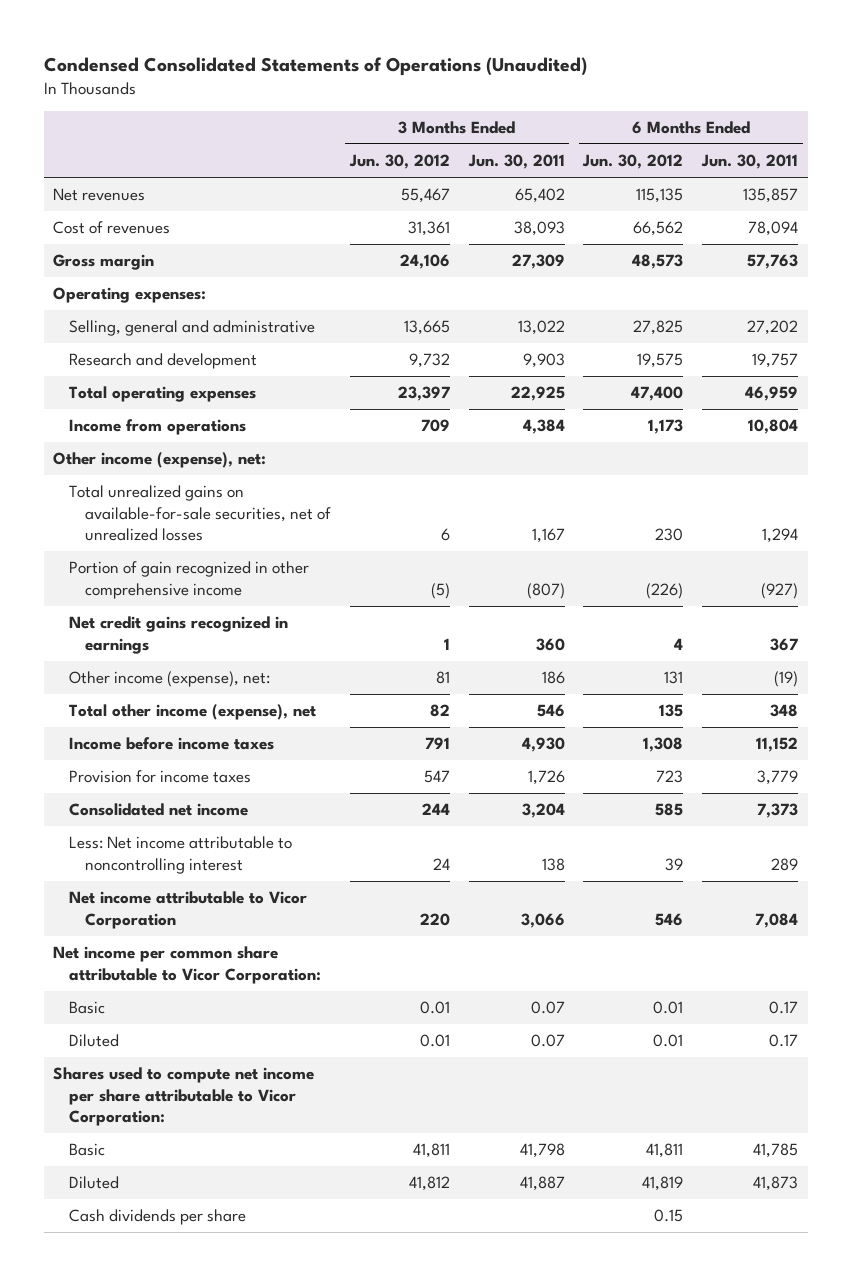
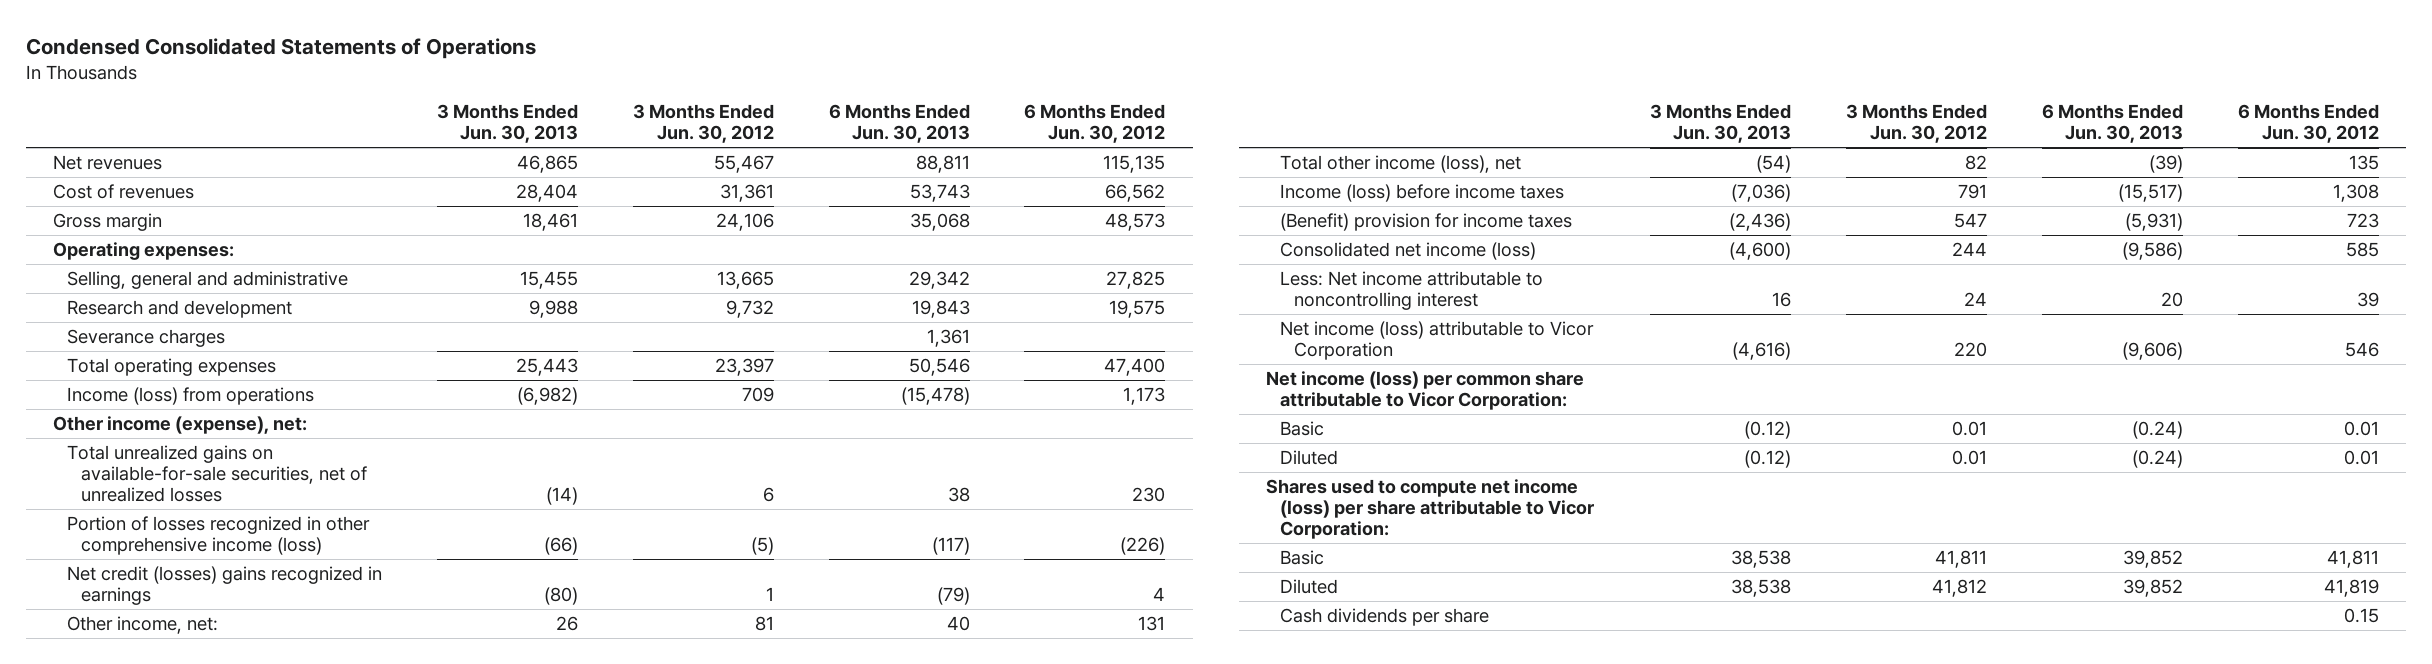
- Condensed Consolidated Statements of Operations (Unaudited)
+ Condensed Consolidated Statements of Operations
- | 3 Months Ended Jun. 30, 2012 | 3 Months Ended Jun. 30, 2011 | 6 Months Ended Jun. 30, 2012 | 6 Months Ended Jun. 30, 2011
+ | 3 Months Ended Jun. 30, 2013 | 3 Months Ended Jun. 30, 2012 | 6 Months Ended Jun. 30, 2013 | 6 Months Ended Jun. 30, 2012
+ Severance charges | | | 1,361 |
- Income from operations | 709 | 4,384 | 1,173 | 10,804
+ Income (loss) from operations | (6,982) | 709 | (15,478) | 1,173
- Portion of gain recognized in other comprehensive income | (5) | (807) | (226) | (927)
- Net credit gains recognized in earnings | 1 | 360 | 4 | 367
- Other income (expense), net: | 81 | 186 | 131 | (19)
- Total other income (expense), net | 82 | 546 | 135 | 348
- Income before income taxes | 791 | 4,930 | 1,308 | 11,152
- Provision for income taxes | 547 | 1,726 | 723 | 3,779
- Consolidated net income | 244 | 3,204 | 585 | 7,373
+ Portion of losses recognized in other comprehensive income (loss) | (66) | (5) | (117) | (226)
+ Net credit (losses) gains recognized in earnings | (80) | 1 | (79) | 4
+ Other income, net: | 26 | 81 | 40 | 131
+ Total other income (loss), net | (54) | 82 | (39) | 135
+ Income (loss) before income taxes | (7,036) | 791 | (15,517) | 1,308
+ (Benefit) provision for income taxes | (2,436) | 547 | (5,931) | 723
+ Consolidated net income (loss) | (4,600) | 244 | (9,586) | 585
- Net income attributable to Vicor Corporation | 220 | 3,066 | 546 | 7,084
- Net income per common share attributable to Vicor Corporation:
+ Net income (loss) attributable to Vicor Corporation | (4,616) | 220 | (9,606) | 546
+ Net income (loss) per common share attributable to Vicor Corporation:
- Shares used to compute net income per share attributable to Vicor Corporation:
+ Shares used to compute net income (loss) per share attributable to Vicor Corporation:

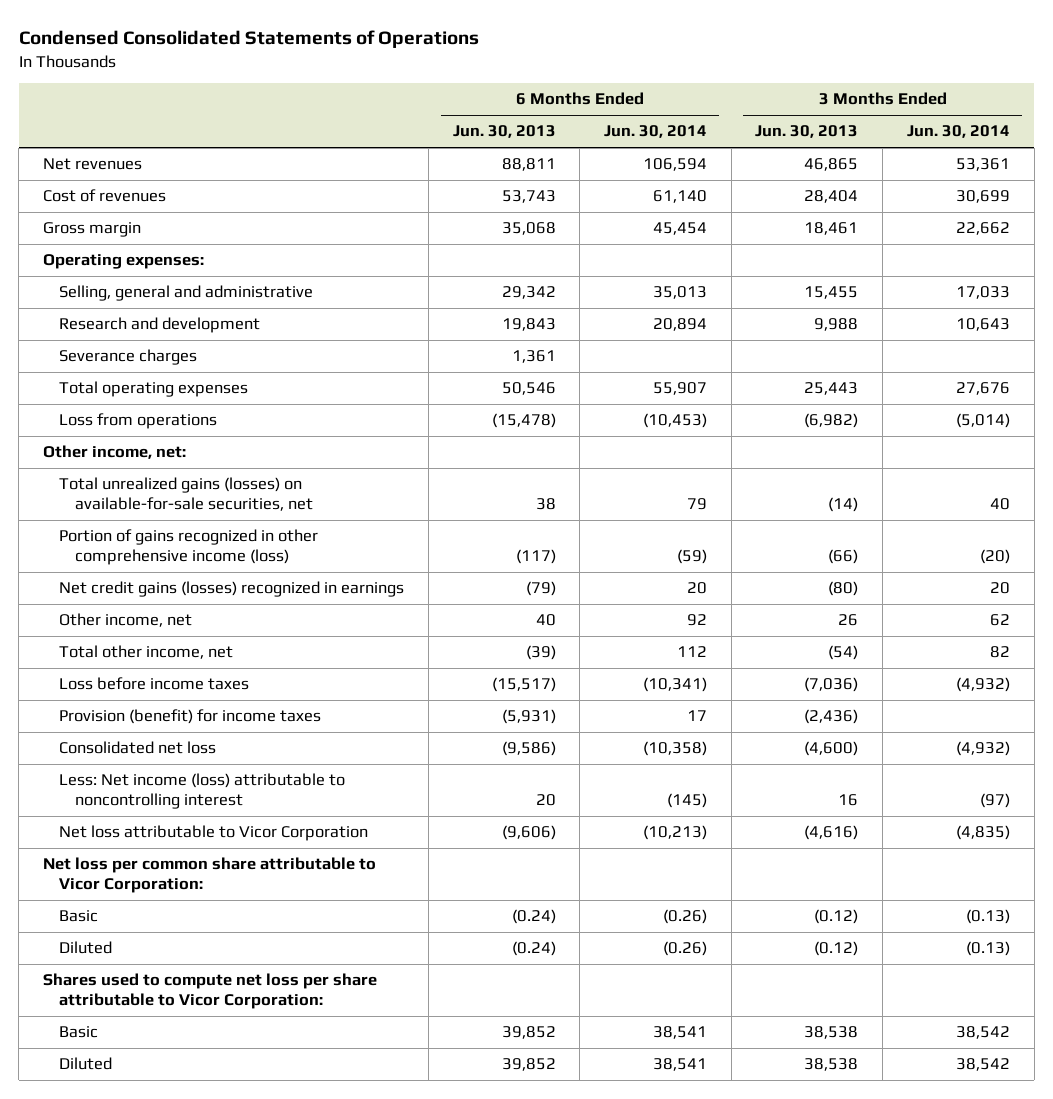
- | 3 Months Ended Jun. 30, 2013 | 3 Months Ended Jun. 30, 2012 | 6 Months Ended Jun. 30, 2013 | 6 Months Ended Jun. 30, 2012
+ | 6 Months Ended Jun. 30, 2013 | 6 Months Ended Jun. 30, 2014 | 3 Months Ended Jun. 30, 2013 | 3 Months Ended Jun. 30, 2014
- Income (loss) from operations | (6,982) | 709 | (15,478) | 1,173
- Other income (expense), net:
- Total unrealized gains on available-for-sale securities, net of unrealized losses | (14) | 6 | 38 | 230
- Portion of losses recognized in other comprehensive income (loss) | (66) | (5) | (117) | (226)
- Net credit (losses) gains recognized in earnings | (80) | 1 | (79) | 4
- Other income, net: | 26 | 81 | 40 | 131
- Total other income (loss), net | (54) | 82 | (39) | 135
- Income (loss) before income taxes | (7,036) | 791 | (15,517) | 1,308
- (Benefit) provision for income taxes | (2,436) | 547 | (5,931) | 723
- Consolidated net income (loss) | (4,600) | 244 | (9,586) | 585
- Less: Net income attributable to noncontrolling interest | 16 | 24 | 20 | 39
- Net income (loss) attributable to Vicor Corporation | (4,616) | 220 | (9,606) | 546
- Net income (loss) per common share attributable to Vicor Corporation:
+ Loss from operations | (15,478) | (10,453) | (6,982) | (5,014)
+ Other income, net:
+ Total unrealized gains (losses) on available-for-sale securities, net | 38 | 79 | (14) | 40
+ Portion of gains recognized in other comprehensive income (loss) | (117) | (59) | (66) | (20)
+ Net credit gains (losses) recognized in earnings | (79) | 20 | (80) | 20
+ Other income, net | 40 | 92 | 26 | 62
+ Total other income, net | (39) | 112 | (54) | 82
+ Loss before income taxes | (15,517) | (10,341) | (7,036) | (4,932)
+ Provision (benefit) for income taxes | (5,931) | 17 | (2,436) |
+ Consolidated net loss | (9,586) | (10,358) | (4,600) | (4,932)
+ Less: Net income (loss) attributable to noncontrolling interest | 20 | (145) | 16 | (97)
+ Net loss attributable to Vicor Corporation | (9,606) | (10,213) | (4,616) | (4,835)
+ Net loss per common share attributable to Vicor Corporation:
- Shares used to compute net income (loss) per share attributable to Vicor Corporation:
+ Shares used to compute net loss per share attributable to Vicor Corporation:
- Cash dividends per share | | | | 0.15

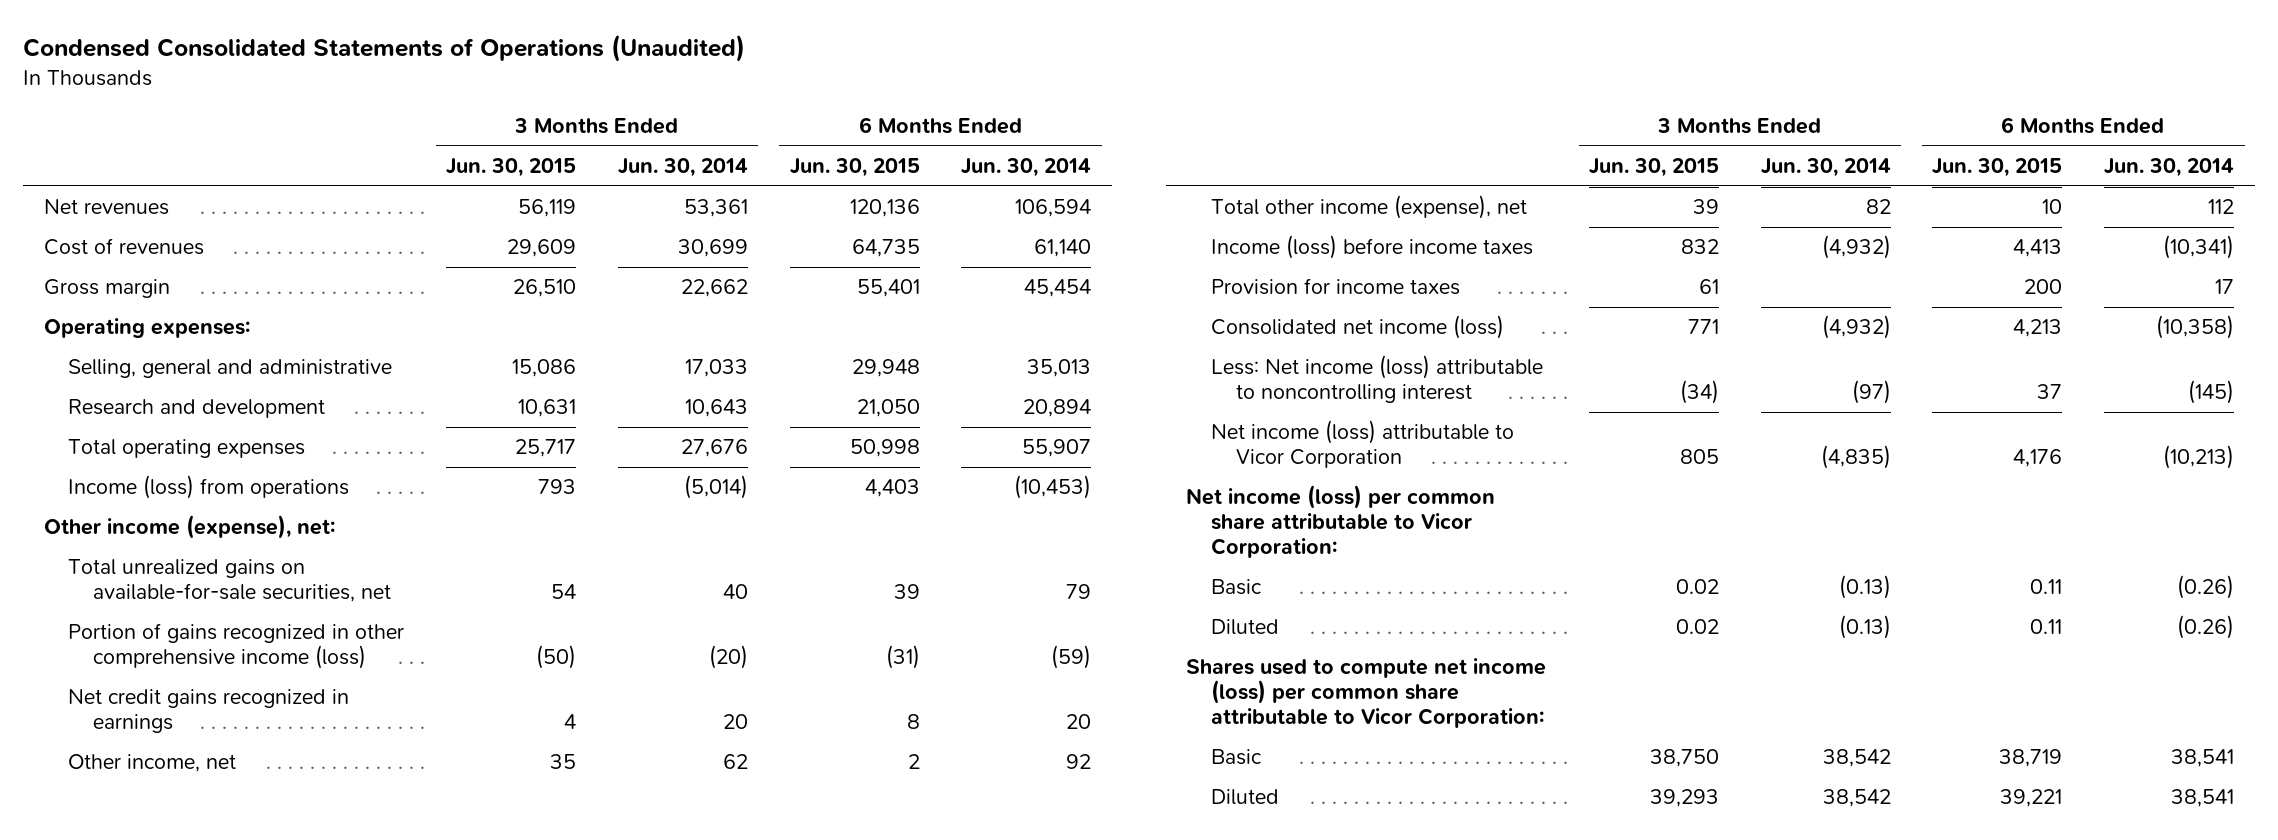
- Condensed Consolidated Statements of Operations
+ Condensed Consolidated Statements of Operations (Unaudited)
- | 6 Months Ended Jun. 30, 2013 | 6 Months Ended Jun. 30, 2014 | 3 Months Ended Jun. 30, 2013 | 3 Months Ended Jun. 30, 2014
+ | 3 Months Ended Jun. 30, 2015 | 3 Months Ended Jun. 30, 2014 | 6 Months Ended Jun. 30, 2015 | 6 Months Ended Jun. 30, 2014
- Severance charges | 1,361 | | |
- Loss from operations | (15,478) | (10,453) | (6,982) | (5,014)
- Other income, net:
- Total unrealized gains (losses) on available-for-sale securities, net | 38 | 79 | (14) | 40
+ Income (loss) from operations | 793 | (5,014) | 4,403 | (10,453)
+ Other income (expense), net:
+ Total unrealized gains on available-for-sale securities, net | 54 | 40 | 39 | 79
- Net credit gains (losses) recognized in earnings | (79) | 20 | (80) | 20
+ Net credit gains recognized in earnings | 4 | 20 | 8 | 20
- Total other income, net | (39) | 112 | (54) | 82
- Loss before income taxes | (15,517) | (10,341) | (7,036) | (4,932)
- Provision (benefit) for income taxes | (5,931) | 17 | (2,436) |
- Consolidated net loss | (9,586) | (10,358) | (4,600) | (4,932)
+ Total other income (expense), net | 39 | 82 | 10 | 112
+ Income (loss) before income taxes | 832 | (4,932) | 4,413 | (10,341)
+ Provision for income taxes | 61 | | 200 | 17
+ Consolidated net income (loss) | 771 | (4,932) | 4,213 | (10,358)
- Net loss attributable to Vicor Corporation | (9,606) | (10,213) | (4,616) | (4,835)
- Net loss per common share attributable to Vicor Corporation:
+ Net income (loss) attributable to Vicor Corporation | 805 | (4,835) | 4,176 | (10,213)
+ Net income (loss) per common share attributable to Vicor Corporation:
- Shares used to compute net loss per share attributable to Vicor Corporation:
+ Shares used to compute net income (loss) per common share attributable to Vicor Corporation:

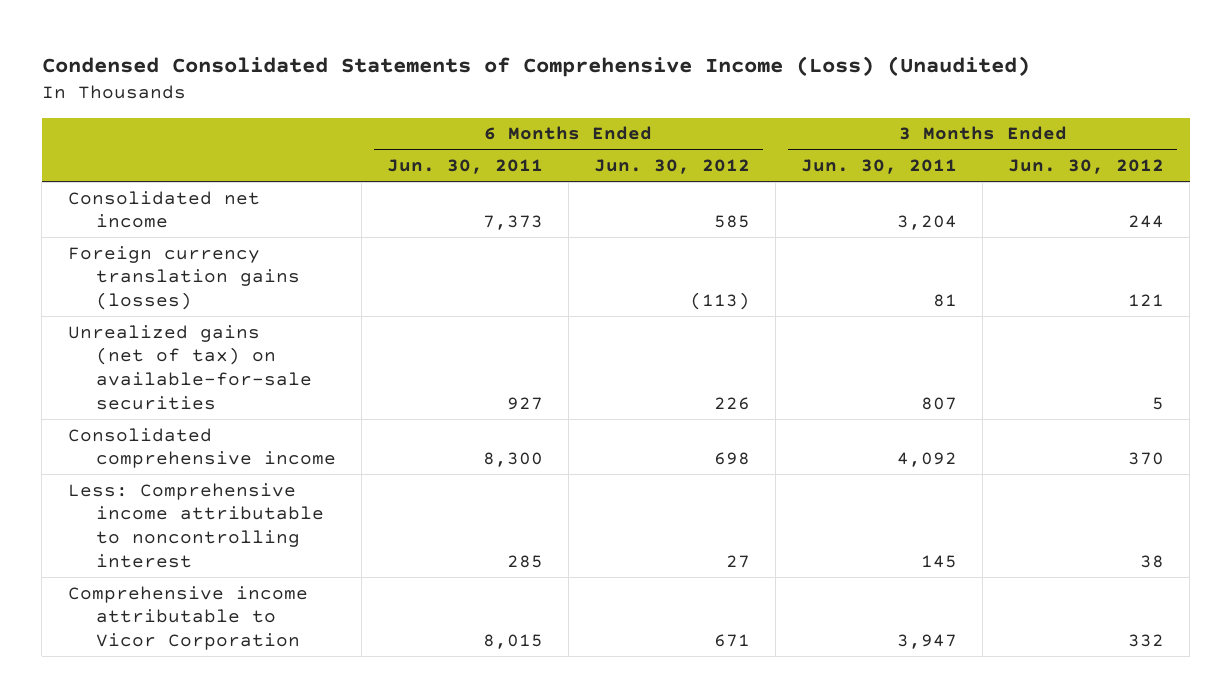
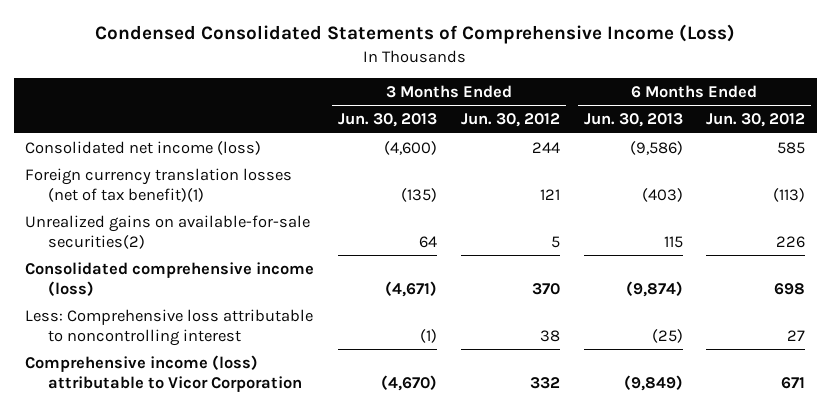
- Condensed Consolidated Statements of Comprehensive Income (Loss) (Unaudited)
+ Condensed Consolidated Statements of Comprehensive Income (Loss)
- | 6 Months Ended Jun. 30, 2011 | 6 Months Ended Jun. 30, 2012 | 3 Months Ended Jun. 30, 2011 | 3 Months Ended Jun. 30, 2012
+ | 3 Months Ended Jun. 30, 2013 | 3 Months Ended Jun. 30, 2012 | 6 Months Ended Jun. 30, 2013 | 6 Months Ended Jun. 30, 2012
- Consolidated net income | 7,373 | 585 | 3,204 | 244
- Foreign currency translation gains (losses) | | (113) | 81 | 121
- Unrealized gains (net of tax) on available-for-sale securities | 927 | 226 | 807 | 5
- Consolidated comprehensive income | 8,300 | 698 | 4,092 | 370
- Less: Comprehensive income attributable to noncontrolling interest | 285 | 27 | 145 | 38
- Comprehensive income attributable to Vicor Corporation | 8,015 | 671 | 3,947 | 332
+ Consolidated net income (loss) | (4,600) | 244 | (9,586) | 585
+ Foreign currency translation losses (net of tax benefit)(1) | (135) | 121 | (403) | (113)
+ Unrealized gains on available-for-sale securities(2) | 64 | 5 | 115 | 226
+ Consolidated comprehensive income (loss) | (4,671) | 370 | (9,874) | 698
+ Less: Comprehensive loss attributable to noncontrolling interest | (1) | 38 | (25) | 27
+ Comprehensive income (loss) attributable to Vicor Corporation | (4,670) | 332 | (9,849) | 671

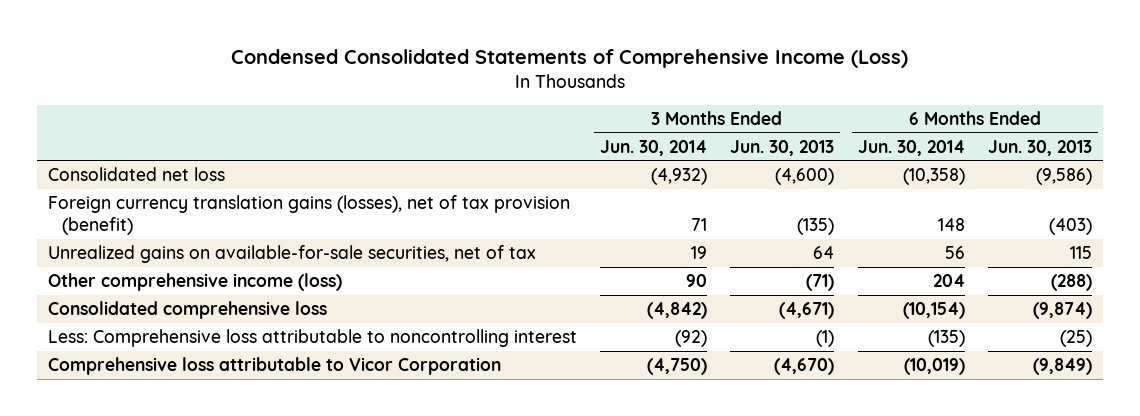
- | 3 Months Ended Jun. 30, 2013 | 3 Months Ended Jun. 30, 2012 | 6 Months Ended Jun. 30, 2013 | 6 Months Ended Jun. 30, 2012
+ | 3 Months Ended Jun. 30, 2014 | 3 Months Ended Jun. 30, 2013 | 6 Months Ended Jun. 30, 2014 | 6 Months Ended Jun. 30, 2013
- Consolidated net income (loss) | (4,600) | 244 | (9,586) | 585
- Foreign currency translation losses (net of tax benefit)(1) | (135) | 121 | (403) | (113)
- Unrealized gains on available-for-sale securities(2) | 64 | 5 | 115 | 226
- Consolidated comprehensive income (loss) | (4,671) | 370 | (9,874) | 698
+ Consolidated net loss | (4,932) | (4,600) | (10,358) | (9,586)
+ Foreign currency translation gains (losses), net of tax provision (benefit) | 71 | (135) | 148 | (403)
+ Unrealized gains on available-for-sale securities, net of tax | 19 | 64 | 56 | 115
+ Other comprehensive income (loss) | 90 | (71) | 204 | (288)
+ Consolidated comprehensive loss | (4,842) | (4,671) | (10,154) | (9,874)
- Comprehensive income (loss) attributable to Vicor Corporation | (4,670) | 332 | (9,849) | 671
+ Comprehensive loss attributable to Vicor Corporation | (4,750) | (4,670) | (10,019) | (9,849)

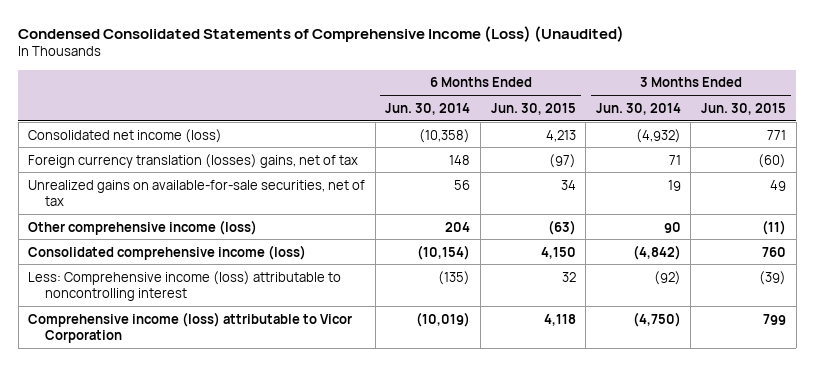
- Condensed Consolidated Statements of Comprehensive Income (Loss)
+ Condensed Consolidated Statements of Comprehensive Income (Loss) (Unaudited)
- | 3 Months Ended Jun. 30, 2014 | 3 Months Ended Jun. 30, 2013 | 6 Months Ended Jun. 30, 2014 | 6 Months Ended Jun. 30, 2013
+ | 6 Months Ended Jun. 30, 2014 | 6 Months Ended Jun. 30, 2015 | 3 Months Ended Jun. 30, 2014 | 3 Months Ended Jun. 30, 2015
- Consolidated net loss | (4,932) | (4,600) | (10,358) | (9,586)
- Foreign currency translation gains (losses), net of tax provision (benefit) | 71 | (135) | 148 | (403)
+ Consolidated net income (loss) | (10,358) | 4,213 | (4,932) | 771
+ Foreign currency translation (losses) gains, net of tax | 148 | (97) | 71 | (60)
- Consolidated comprehensive loss | (4,842) | (4,671) | (10,154) | (9,874)
- Less: Comprehensive loss attributable to noncontrolling interest | (92) | (1) | (135) | (25)
- Comprehensive loss attributable to Vicor Corporation | (4,750) | (4,670) | (10,019) | (9,849)
+ Consolidated comprehensive income (loss) | (10,154) | 4,150 | (4,842) | 760
+ Less: Comprehensive income (loss) attributable to noncontrolling interest | (135) | 32 | (92) | (39)
+ Comprehensive income (loss) attributable to Vicor Corporation | (10,019) | 4,118 | (4,750) | 799

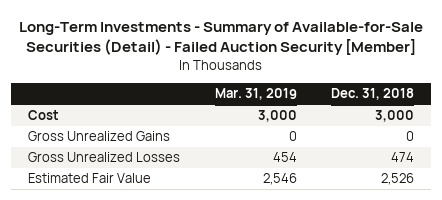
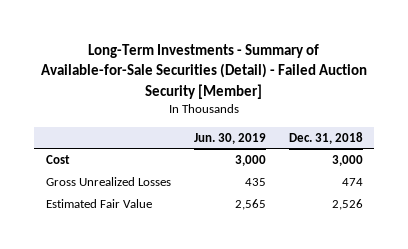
- | Mar. 31, 2019 | Dec. 31, 2018
+ | Jun. 30, 2019 | Dec. 31, 2018
- Gross Unrealized Gains | 0 | 0

